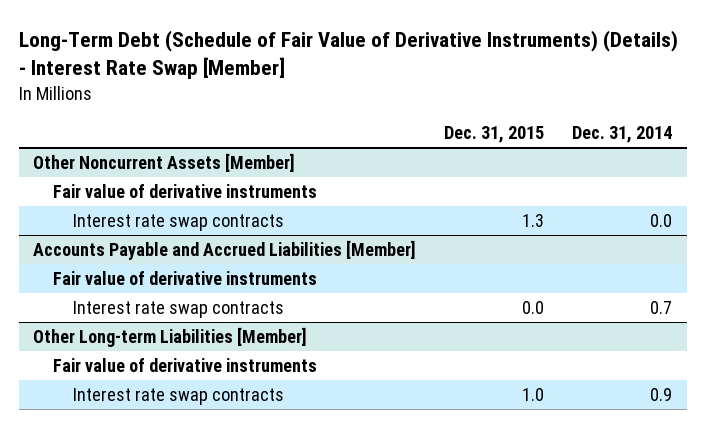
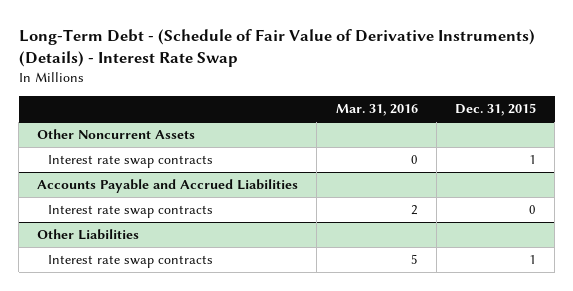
- Long-Term Debt (Schedule of Fair Value of Derivative Instruments) (Details) - Interest Rate Swap [Member]
+ Long-Term Debt - (Schedule of Fair Value of Derivative Instruments) (Details) - Interest Rate Swap
- | Dec. 31, 2015 | Dec. 31, 2014
+ | Mar. 31, 2016 | Dec. 31, 2015
- Other Noncurrent Assets [Member]
- Fair value of derivative instruments
- Interest rate swap contracts | 1.3 | 0.0
- Accounts Payable and Accrued Liabilities [Member]
- Fair value of derivative instruments
- Interest rate swap contracts | 0.0 | 0.7
- Other Long-term Liabilities [Member]
- Fair value of derivative instruments
- Interest rate swap contracts | 1.0 | 0.9
+ Other Noncurrent Assets
+ Interest rate swap contracts | 0 | 1
+ Accounts Payable and Accrued Liabilities
+ Interest rate swap contracts | 2 | 0
+ Other Liabilities
+ Interest rate swap contracts | 5 | 1

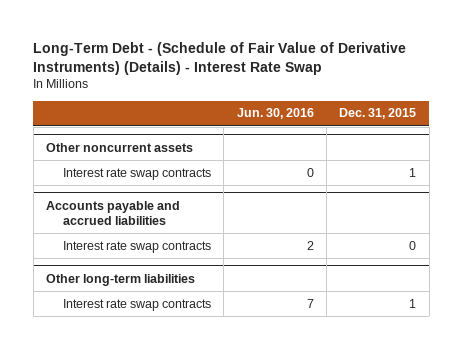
- | Mar. 31, 2016 | Dec. 31, 2015
+ | Jun. 30, 2016 | Dec. 31, 2015
- Other Noncurrent Assets
+ Other noncurrent assets
- Accounts Payable and Accrued Liabilities
+ Accounts payable and accrued liabilities
- Other Liabilities
+ Other long-term liabilities

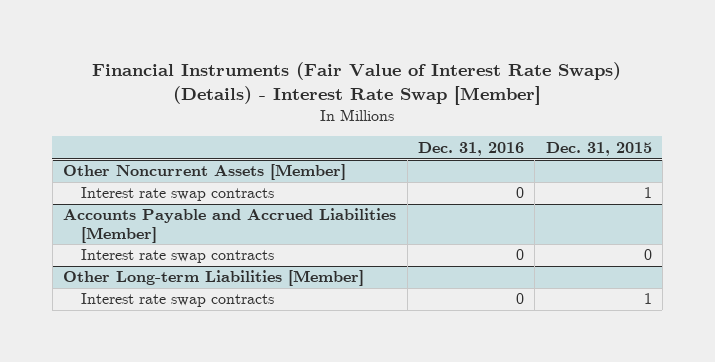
- Long-Term Debt - (Schedule of Fair Value of Derivative Instruments) (Details) - Interest Rate Swap
+ Financial Instruments (Fair Value of Interest Rate Swaps) (Details) - Interest Rate Swap [Member]
- | Jun. 30, 2016 | Dec. 31, 2015
+ | Dec. 31, 2016 | Dec. 31, 2015
- Other noncurrent assets
+ Other Noncurrent Assets [Member]
- Accounts payable and accrued liabilities
+ Accounts Payable and Accrued Liabilities [Member]
- Other long-term liabilities
+ Other Long-term Liabilities [Member]

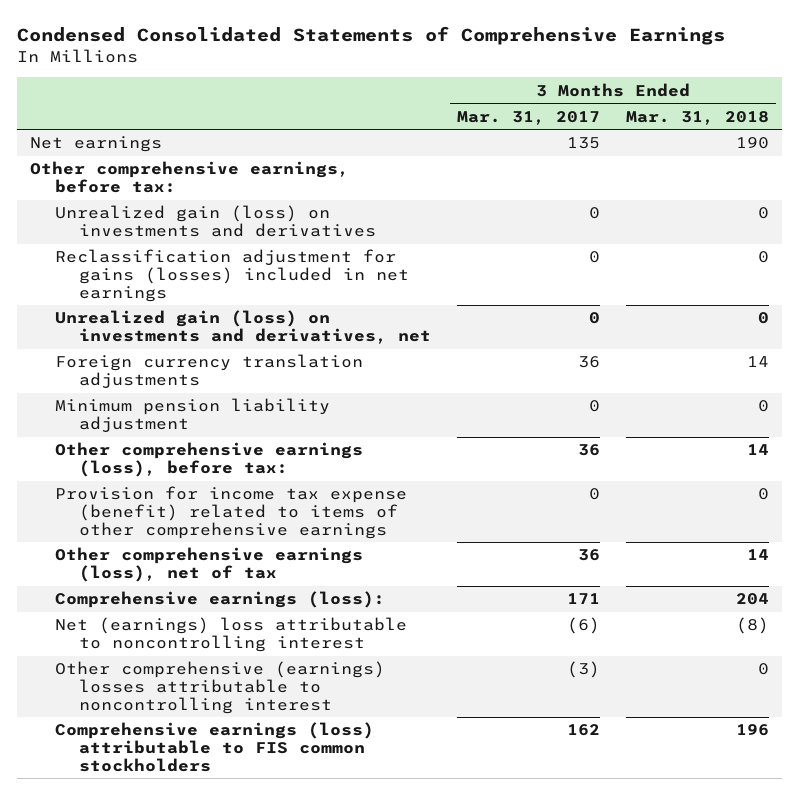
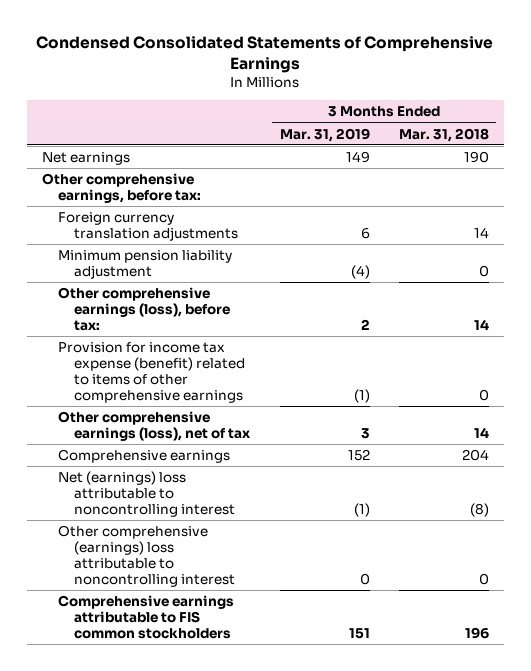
- | 3 Months Ended Mar. 31, 2017 | 3 Months Ended Mar. 31, 2018
+ | 3 Months Ended Mar. 31, 2019 | 3 Months Ended Mar. 31, 2018
- Unrealized gain (loss) on investments and derivatives | 0 | 0
- Reclassification adjustment for gains (losses) included in net earnings | 0 | 0
- Unrealized gain (loss) on investments and derivatives, net | 0 | 0
- Comprehensive earnings (loss): | 171 | 204
+ Comprehensive earnings | 152 | 204
- Other comprehensive (earnings) losses attributable to noncontrolling interest | (3) | 0
- Comprehensive earnings (loss) attributable to FIS common stockholders | 162 | 196
+ Other comprehensive (earnings) loss attributable to noncontrolling interest | 0 | 0
+ Comprehensive earnings attributable to FIS common stockholders | 151 | 196

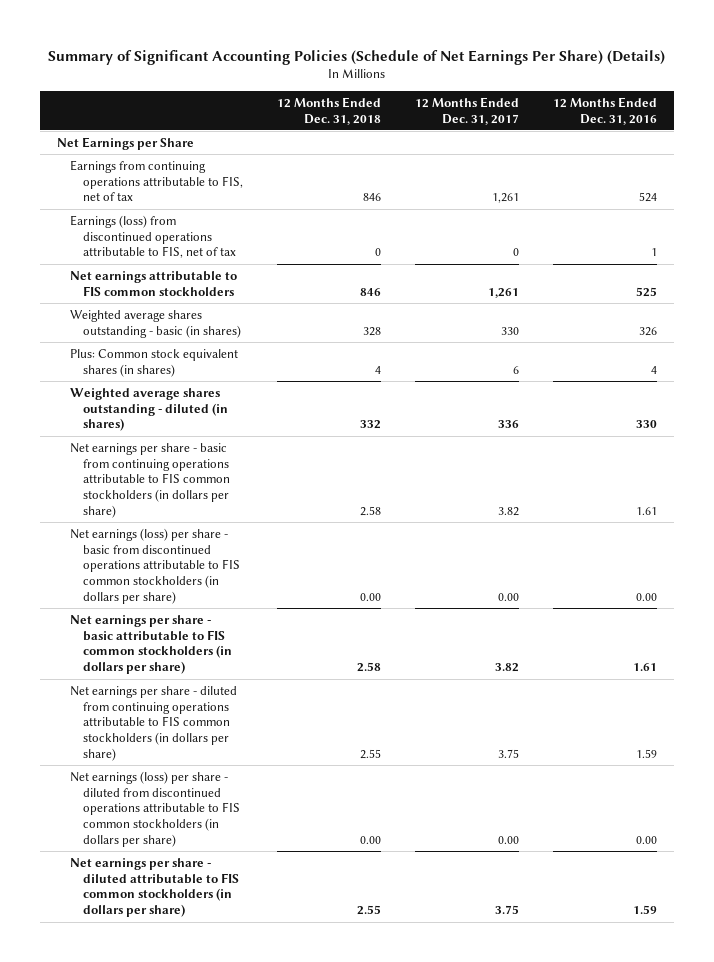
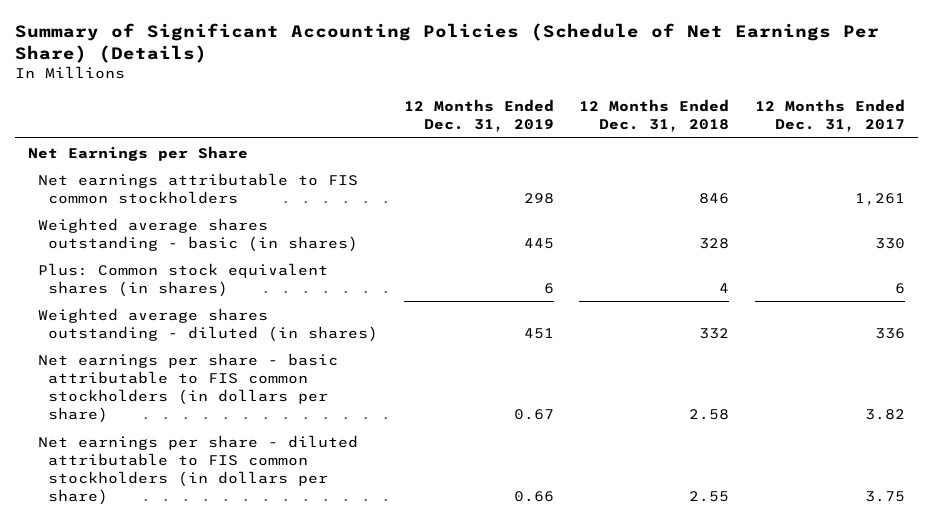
- | 12 Months Ended Dec. 31, 2018 | 12 Months Ended Dec. 31, 2017 | 12 Months Ended Dec. 31, 2016
+ | 12 Months Ended Dec. 31, 2019 | 12 Months Ended Dec. 31, 2018 | 12 Months Ended Dec. 31, 2017
- Earnings from continuing operations attributable to FIS, net of tax | 846 | 1,261 | 524
- Earnings (loss) from discontinued operations attributable to FIS, net of tax | 0 | 0 | 1
- Net earnings per share - basic from continuing operations attributable to FIS common stockholders (in dollars per share) | 2.58 | 3.82 | 1.61
- Net earnings (loss) per share - basic from discontinued operations attributable to FIS common stockholders (in dollars per share) | 0.00 | 0.00 | 0.00
- Net earnings per share - diluted from continuing operations attributable to FIS common stockholders (in dollars per share) | 2.55 | 3.75 | 1.59
- Net earnings (loss) per share - diluted from discontinued operations attributable to FIS common stockholders (in dollars per share) | 0.00 | 0.00 | 0.00

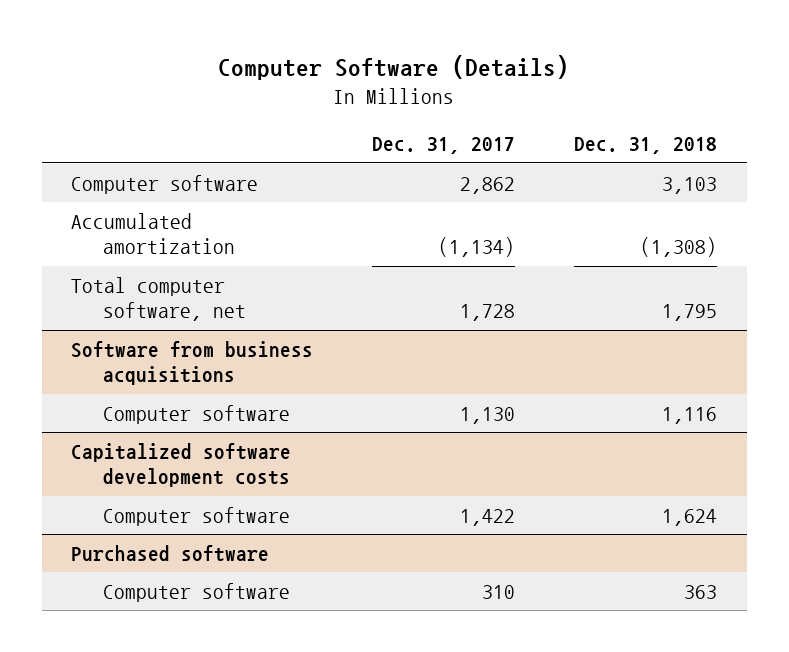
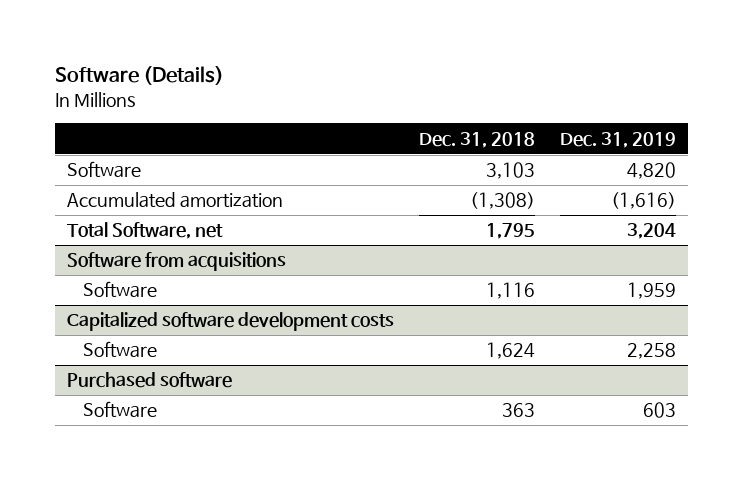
- Computer Software (Details)
+ Software (Details)
- | Dec. 31, 2017 | Dec. 31, 2018
+ | Dec. 31, 2018 | Dec. 31, 2019
- Computer software | 2,862 | 3,103
+ Software | 3,103 | 4,820
- Total computer software, net | 1,728 | 1,795
- Software from business acquisitions
- Computer software | 1,130 | 1,116
+ Total Software, net | 1,795 | 3,204
+ Software from acquisitions
+ Software | 1,116 | 1,959
@ Capitalized software development costs
- Computer software | 1,422 | 1,624
+ Software | 1,624 | 2,258
@ Purchased software
- Computer software | 310 | 363
+ Software | 363 | 603

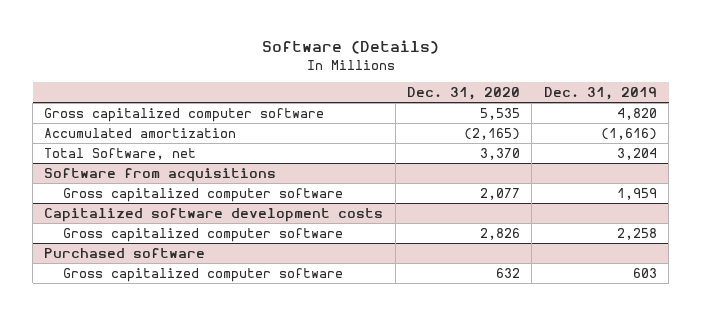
- | Dec. 31, 2018 | Dec. 31, 2019
+ | Dec. 31, 2020 | Dec. 31, 2019
- Software | 3,103 | 4,820
+ Gross capitalized computer software | 5,535 | 4,820
@ Software from acquisitions
- Software | 1,116 | 1,959
+ Gross capitalized computer software | 2,077 | 1,959
@ Capitalized software development costs
- Software | 1,624 | 2,258
+ Gross capitalized computer software | 2,826 | 2,258
@ Purchased software
- Software | 363 | 603
+ Gross capitalized computer software | 632 | 603

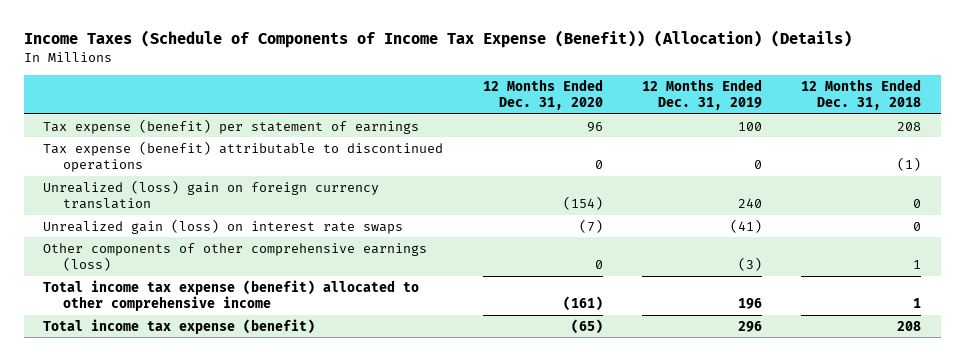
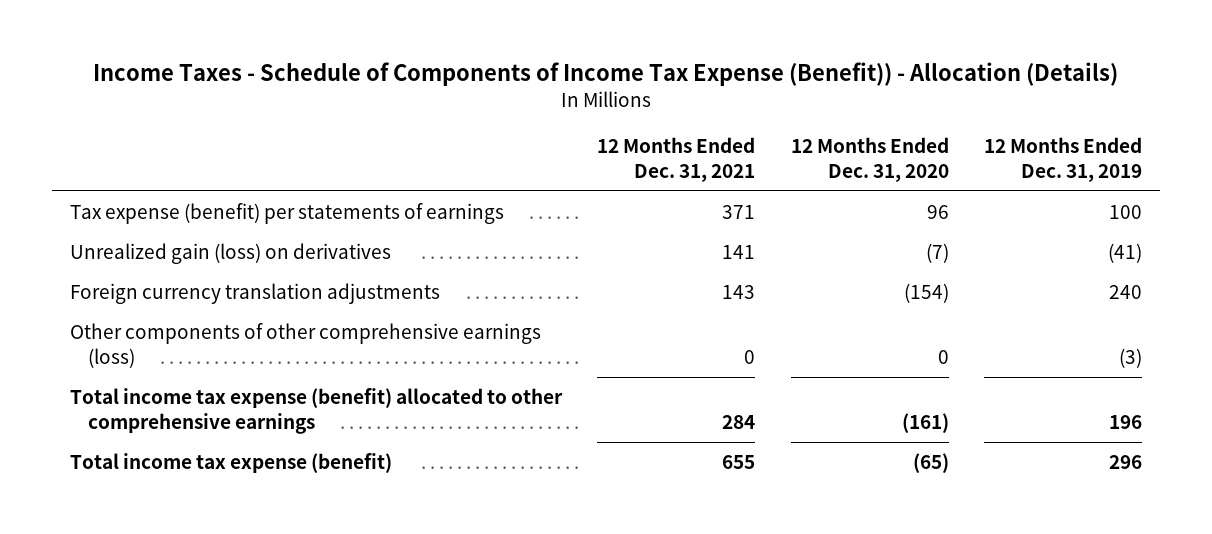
- Income Taxes (Schedule of Components of Income Tax Expense (Benefit)) (Allocation) (Details)
+ Income Taxes - Schedule of Components of Income Tax Expense (Benefit)) - Allocation (Details)
- | 12 Months Ended Dec. 31, 2020 | 12 Months Ended Dec. 31, 2019 | 12 Months Ended Dec. 31, 2018
+ | 12 Months Ended Dec. 31, 2021 | 12 Months Ended Dec. 31, 2020 | 12 Months Ended Dec. 31, 2019
- Tax expense (benefit) per statement of earnings | 96 | 100 | 208
- Tax expense (benefit) attributable to discontinued operations | 0 | 0 | (1)
- Unrealized (loss) gain on foreign currency translation | (154) | 240 | 0
- Unrealized gain (loss) on interest rate swaps | (7) | (41) | 0
+ Tax expense (benefit) per statements of earnings | 371 | 96 | 100
+ Unrealized gain (loss) on derivatives | 141 | (7) | (41)
+ Foreign currency translation adjustments | 143 | (154) | 240
- Total income tax expense (benefit) allocated to other comprehensive income | (161) | 196 | 1
+ Total income tax expense (benefit) allocated to other comprehensive earnings | 284 | (161) | 196

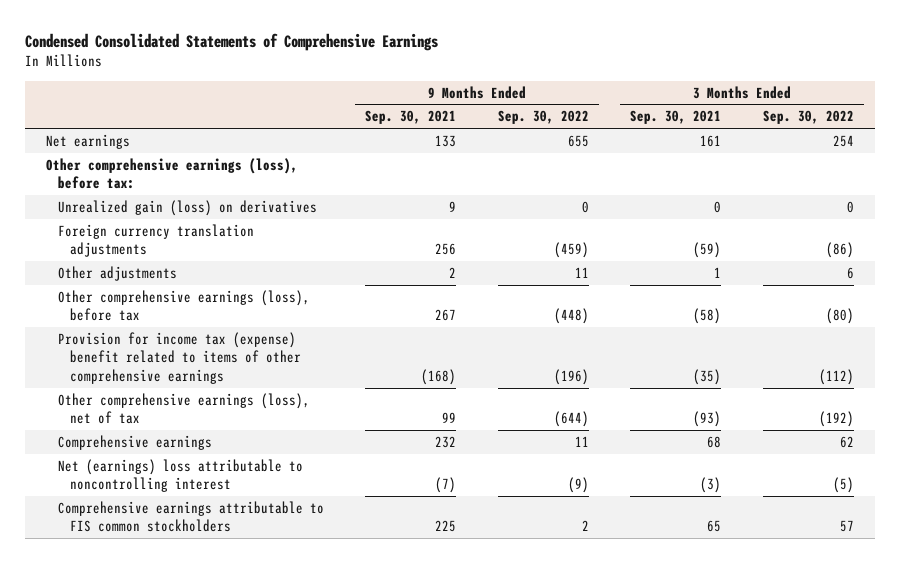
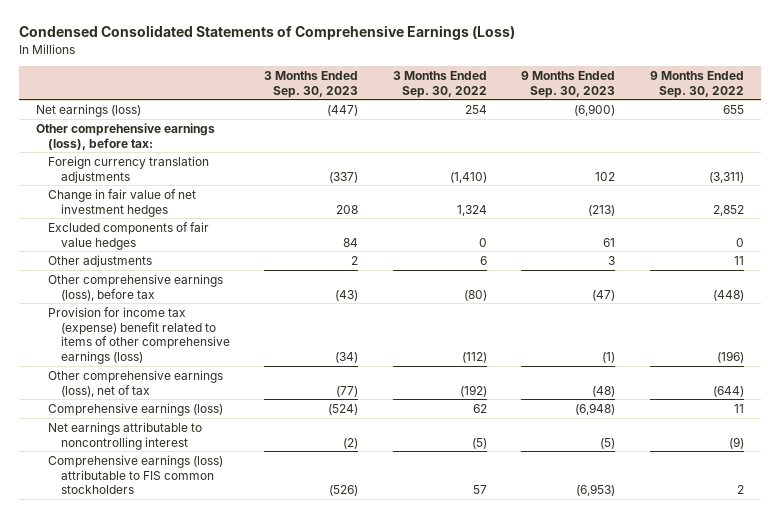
- Condensed Consolidated Statements of Comprehensive Earnings
+ Condensed Consolidated Statements of Comprehensive Earnings (Loss)
- | 9 Months Ended Sep. 30, 2021 | 9 Months Ended Sep. 30, 2022 | 3 Months Ended Sep. 30, 2021 | 3 Months Ended Sep. 30, 2022
+ | 3 Months Ended Sep. 30, 2023 | 3 Months Ended Sep. 30, 2022 | 9 Months Ended Sep. 30, 2023 | 9 Months Ended Sep. 30, 2022
- Net earnings | 133 | 655 | 161 | 254
+ Net earnings (loss) | (447) | 254 | (6,900) | 655
- Unrealized gain (loss) on derivatives | 9 | 0 | 0 | 0
- Foreign currency translation adjustments | 256 | (459) | (59) | (86)
+ Foreign currency translation adjustments | (337) | (1,410) | 102 | (3,311)
+ Change in fair value of net investment hedges | 208 | 1,324 | (213) | 2,852
+ Excluded components of fair value hedges | 84 | 0 | 61 | 0
- Provision for income tax (expense) benefit related to items of other comprehensive earnings | (168) | (196) | (35) | (112)
+ Provision for income tax (expense) benefit related to items of other comprehensive earnings (loss) | (34) | (112) | (1) | (196)
- Comprehensive earnings | 232 | 11 | 68 | 62
- Net (earnings) loss attributable to noncontrolling interest | (7) | (9) | (3) | (5)
- Comprehensive earnings attributable to FIS common stockholders | 225 | 2 | 65 | 57
+ Comprehensive earnings (loss) | (524) | 62 | (6,948) | 11
+ Net earnings attributable to noncontrolling interest | (2) | (5) | (5) | (9)
+ Comprehensive earnings (loss) attributable to FIS common stockholders | (526) | 57 | (6,953) | 2

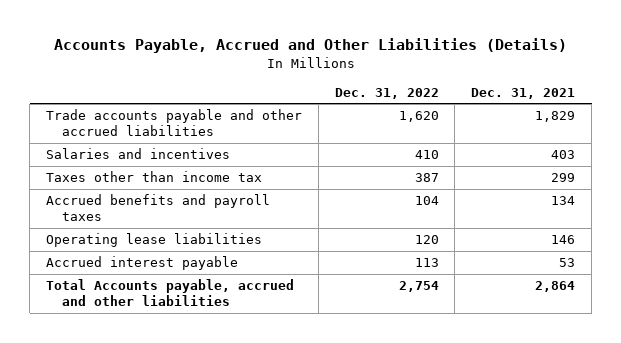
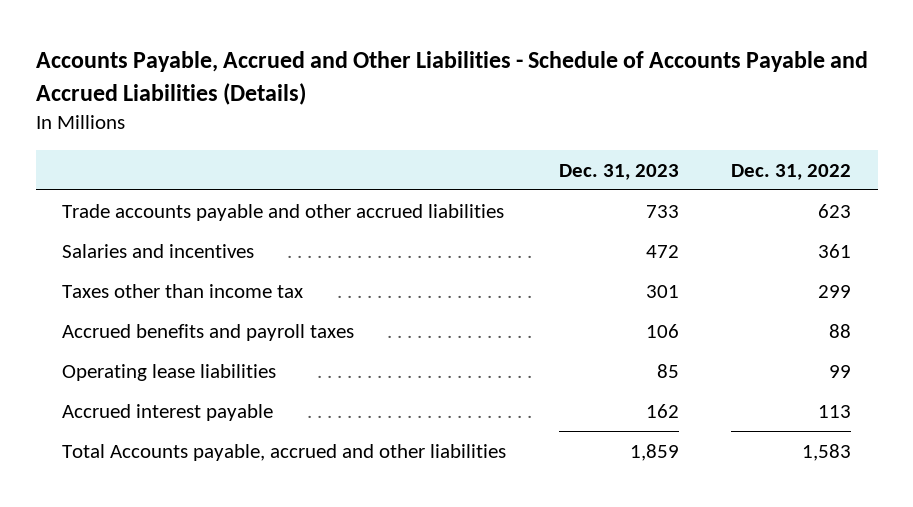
- Accounts Payable, Accrued and Other Liabilities (Details)
+ Accounts Payable, Accrued and Other Liabilities - Schedule of Accounts Payable and Accrued Liabilities (Details)
- | Dec. 31, 2022 | Dec. 31, 2021
+ | Dec. 31, 2023 | Dec. 31, 2022
- Trade accounts payable and other accrued liabilities | 1,620 | 1,829
- Salaries and incentives | 410 | 403
- Taxes other than income tax | 387 | 299
- Accrued benefits and payroll taxes | 104 | 134
- Operating lease liabilities | 120 | 146
+ Trade accounts payable and other accrued liabilities | 733 | 623
+ Salaries and incentives | 472 | 361
+ Taxes other than income tax | 301 | 299
+ Accrued benefits and payroll taxes | 106 | 88
+ Operating lease liabilities | 85 | 99
- Total Accounts payable, accrued and other liabilities | 2,754 | 2,864
+ Total Accounts payable, accrued and other liabilities | 1,859 | 1,583

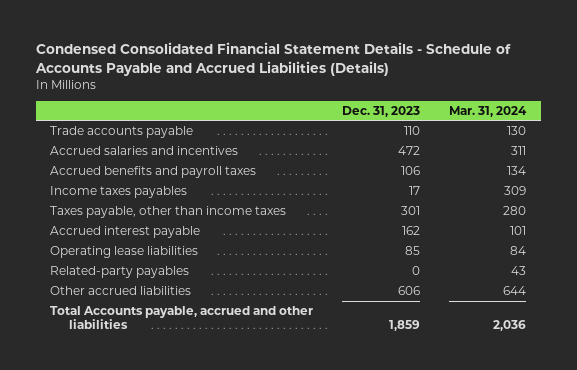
- Accounts Payable, Accrued and Other Liabilities - Schedule of Accounts Payable and Accrued Liabilities (Details)
+ Condensed Consolidated Financial Statement Details - Schedule of Accounts Payable and Accrued Liabilities (Details)
- | Dec. 31, 2023 | Dec. 31, 2022
+ | Dec. 31, 2023 | Mar. 31, 2024
- Trade accounts payable and other accrued liabilities | 733 | 623
- Salaries and incentives | 472 | 361
- Taxes other than income tax | 301 | 299
+ Trade accounts payable | 110 | 130
+ Accrued salaries and incentives | 472 | 311
+ Income taxes payables | 17 | 309
+ Taxes payable, other than income taxes | 301 | 280
moved down: Operating lease liabilities | 85 | 84
+ Related-party payables | 0 | 43
+ Other accrued liabilities | 606 | 644

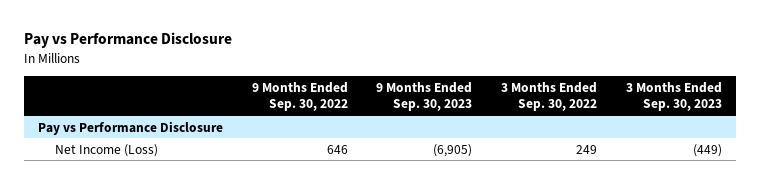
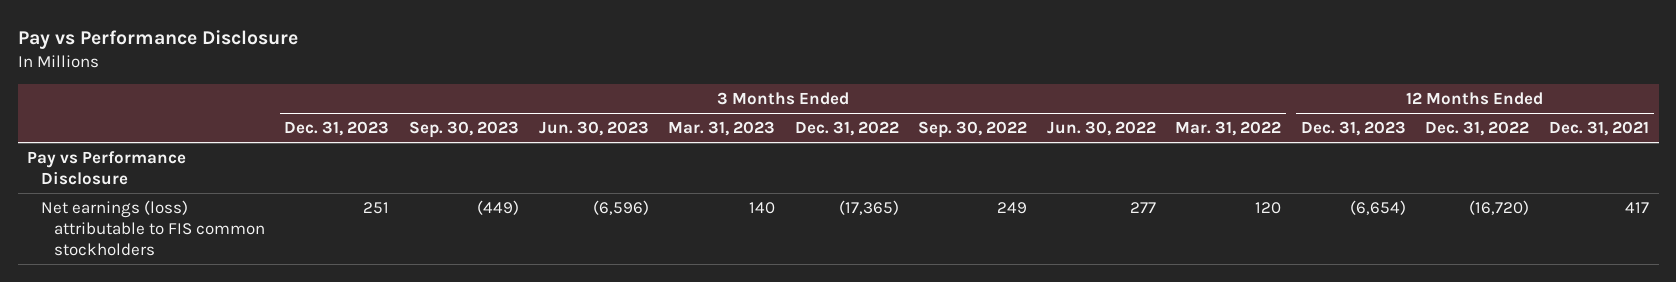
- | 9 Months Ended Sep. 30, 2022 | 9 Months Ended Sep. 30, 2023 | 3 Months Ended Sep. 30, 2022 | 3 Months Ended Sep. 30, 2023
+ | 3 Months Ended Dec. 31, 2023 | 3 Months Ended Sep. 30, 2023 | 3 Months Ended Jun. 30, 2023 | 3 Months Ended Mar. 31, 2023 | 3 Months Ended Dec. 31, 2022 | 3 Months Ended Sep. 30, 2022 | 3 Months Ended Jun. 30, 2022 | 3 Months Ended Mar. 31, 2022 | 12 Months Ended Dec. 31, 2023 | 12 Months Ended Dec. 31, 2022 | 12 Months Ended Dec. 31, 2021
- Net Income (Loss) | 646 | (6,905) | 249 | (449)
+ Net earnings (loss) attributable to FIS common stockholders | 251 | (449) | (6,596) | 140 | (17,365) | 249 | 277 | 120 | (6,654) | (16,720) | 417

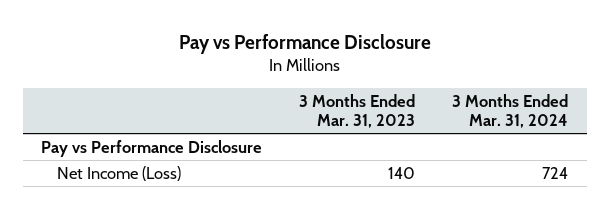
- | 3 Months Ended Dec. 31, 2023 | 3 Months Ended Sep. 30, 2023 | 3 Months Ended Jun. 30, 2023 | 3 Months Ended Mar. 31, 2023 | 3 Months Ended Dec. 31, 2022 | 3 Months Ended Sep. 30, 2022 | 3 Months Ended Jun. 30, 2022 | 3 Months Ended Mar. 31, 2022 | 12 Months Ended Dec. 31, 2023 | 12 Months Ended Dec. 31, 2022 | 12 Months Ended Dec. 31, 2021
+ | 3 Months Ended Mar. 31, 2023 | 3 Months Ended Mar. 31, 2024
- Net earnings (loss) attributable to FIS common stockholders | 251 | (449) | (6,596) | 140 | (17,365) | 249 | 277 | 120 | (6,654) | (16,720) | 417
+ Net Income (Loss) | 140 | 724

